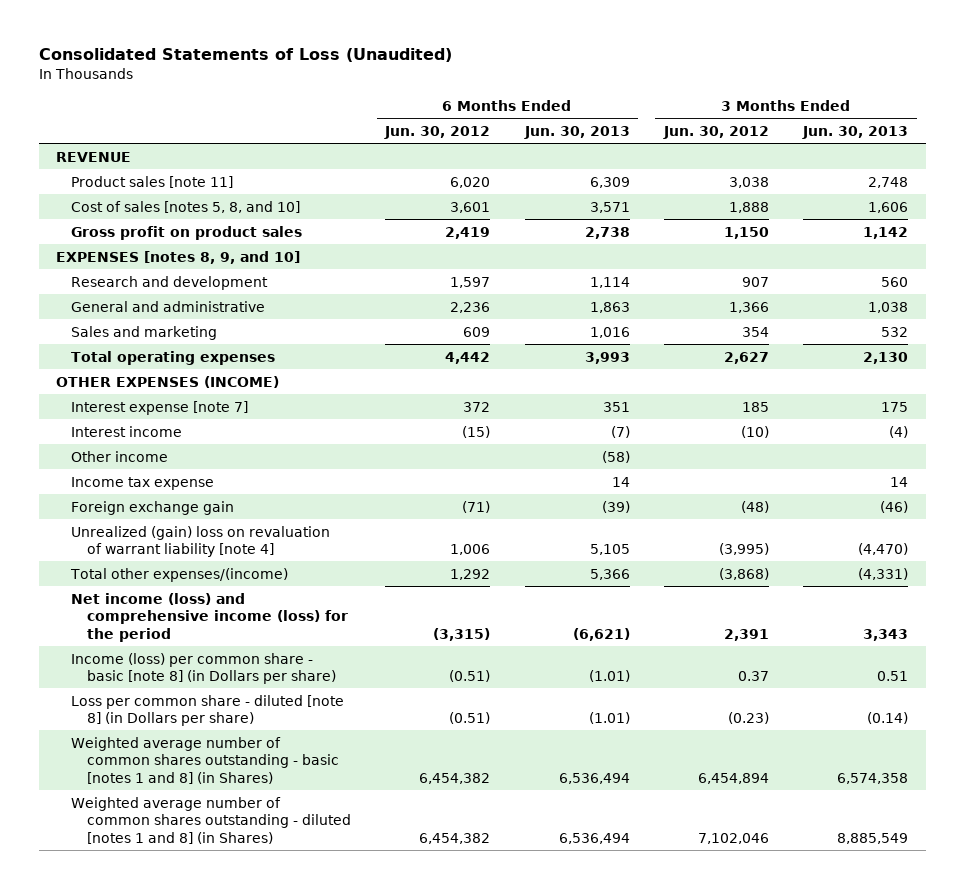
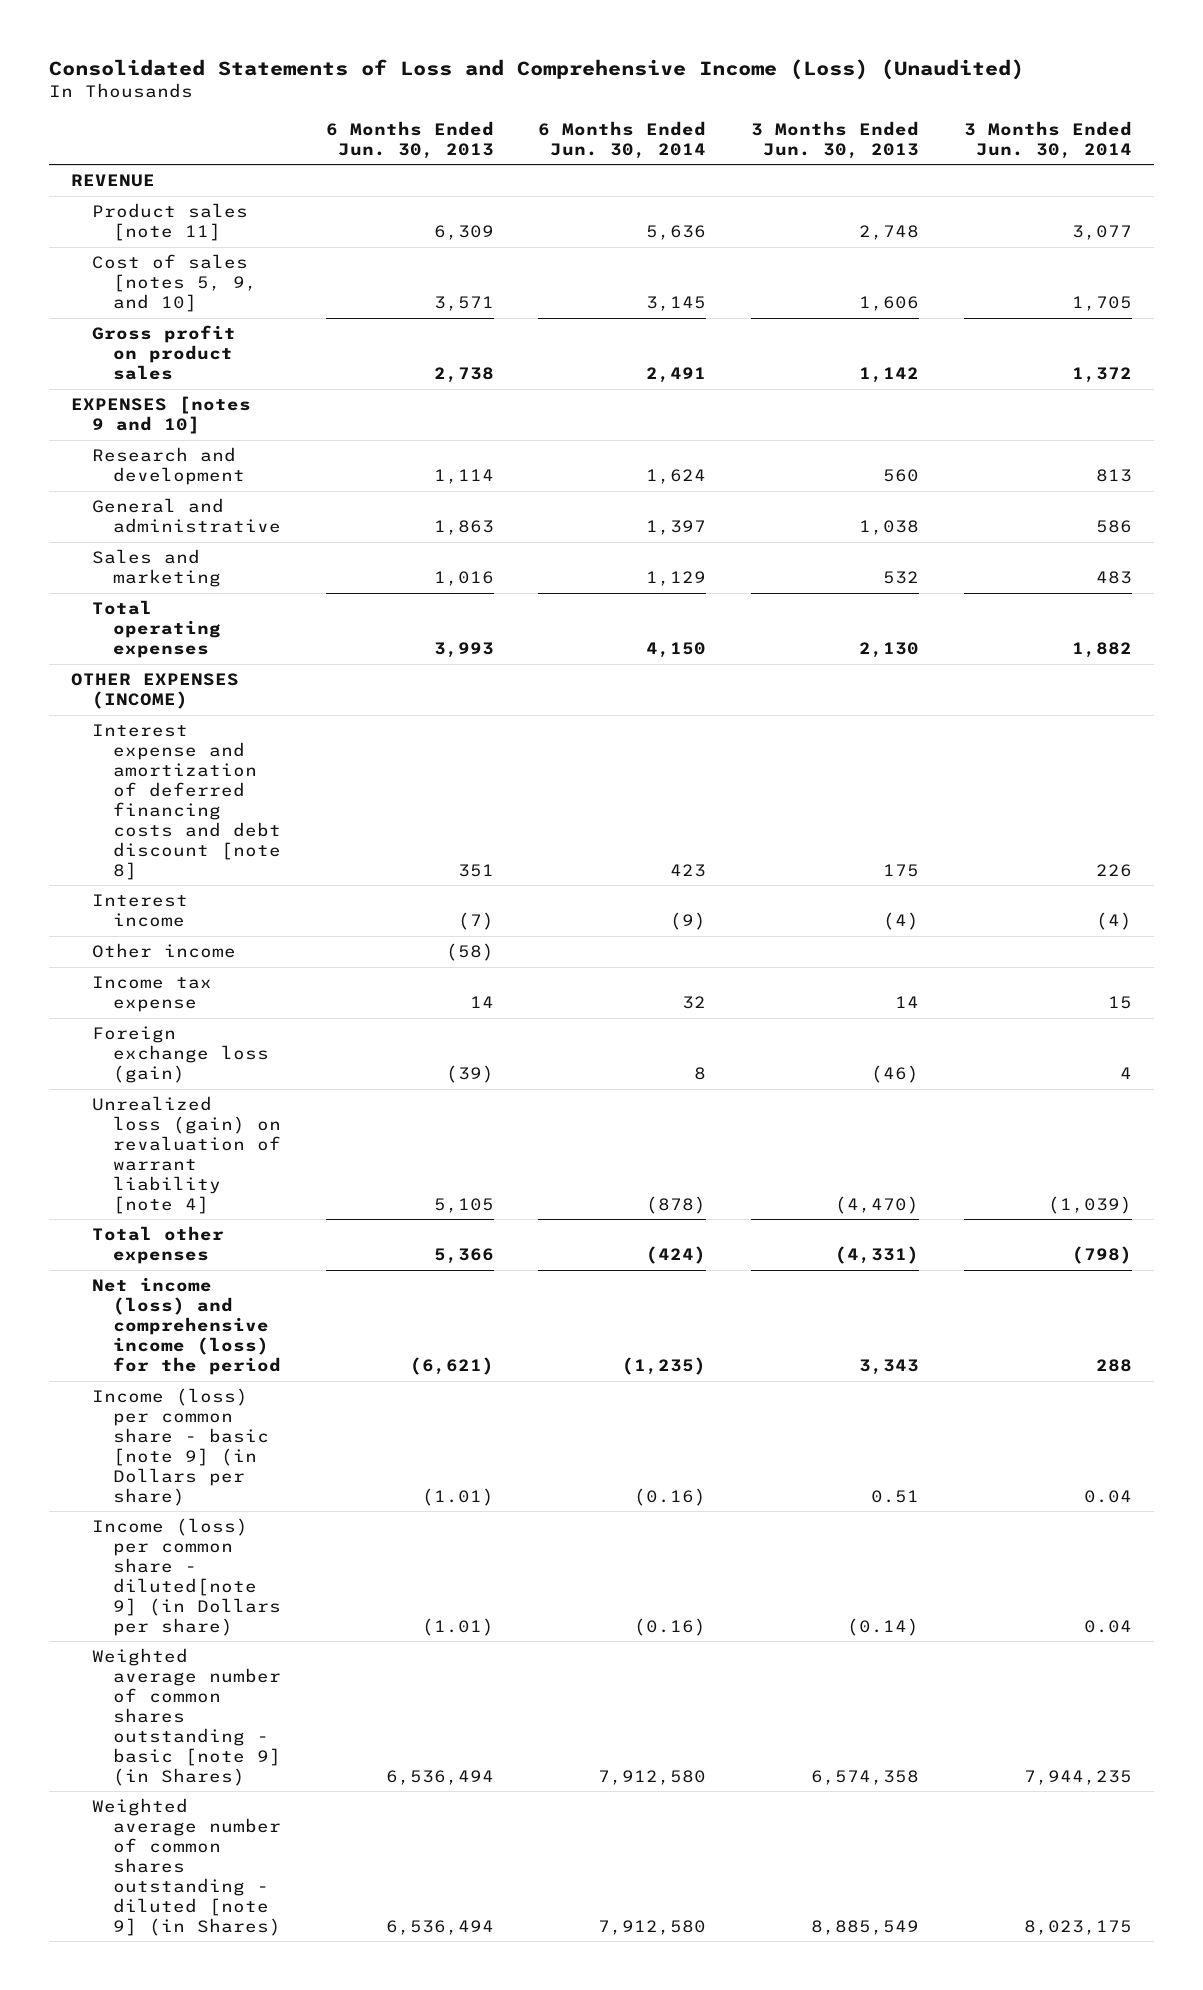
- Consolidated Statements of Loss (Unaudited)
+ Consolidated Statements of Loss and Comprehensive Income (Loss) (Unaudited)
- | 6 Months Ended Jun. 30, 2012 | 6 Months Ended Jun. 30, 2013 | 3 Months Ended Jun. 30, 2012 | 3 Months Ended Jun. 30, 2013
+ | 6 Months Ended Jun. 30, 2013 | 6 Months Ended Jun. 30, 2014 | 3 Months Ended Jun. 30, 2013 | 3 Months Ended Jun. 30, 2014
- Cost of sales [notes 5, 8, and 10] | 3,601 | 3,571 | 1,888 | 1,606
+ Cost of sales [notes 5, 9, and 10] | 3,571 | 3,145 | 1,606 | 1,705
- EXPENSES [notes 8, 9, and 10]
+ EXPENSES [notes 9 and 10]
- Interest expense [note 7] | 372 | 351 | 185 | 175
+ Interest expense and amortization of deferred financing costs and debt discount [note 8] | 351 | 423 | 175 | 226
- Foreign exchange gain | (71) | (39) | (48) | (46)
- Unrealized (gain) loss on revaluation of warrant liability [note 4] | 1,006 | 5,105 | (3,995) | (4,470)
- Total other expenses/(income) | 1,292 | 5,366 | (3,868) | (4,331)
+ Foreign exchange loss (gain) | (39) | 8 | (46) | 4
+ Unrealized loss (gain) on revaluation of warrant liability [note 4] | 5,105 | (878) | (4,470) | (1,039)
+ Total other expenses | 5,366 | (424) | (4,331) | (798)
- Income (loss) per common share - basic [note 8] (in Dollars per share) | (0.51) | (1.01) | 0.37 | 0.51
- Loss per common share - diluted [note 8] (in Dollars per share) | (0.51) | (1.01) | (0.23) | (0.14)
- Weighted average number of common shares outstanding - basic [notes 1 and 8] (in Shares) | 6,454,382 | 6,536,494 | 6,454,894 | 6,574,358
- Weighted average number of common shares outstanding - diluted [notes 1 and 8] (in Shares) | 6,454,382 | 6,536,494 | 7,102,046 | 8,885,549
+ Income (loss) per common share - basic [note 9] (in Dollars per share) | (1.01) | (0.16) | 0.51 | 0.04
+ Income (loss) per common share - diluted[note 9] (in Dollars per share) | (1.01) | (0.16) | (0.14) | 0.04
+ Weighted average number of common shares outstanding - basic [note 9] (in Shares) | 6,536,494 | 7,912,580 | 6,574,358 | 7,944,235
+ Weighted average number of common shares outstanding - diluted [note 9] (in Shares) | 6,536,494 | 7,912,580 | 8,885,549 | 8,023,175

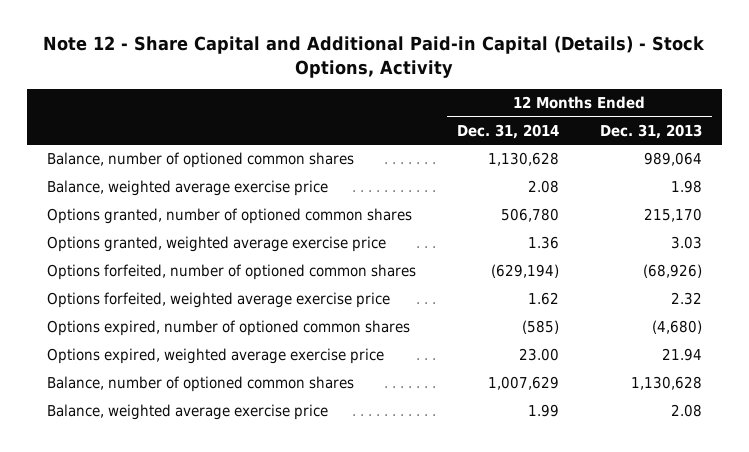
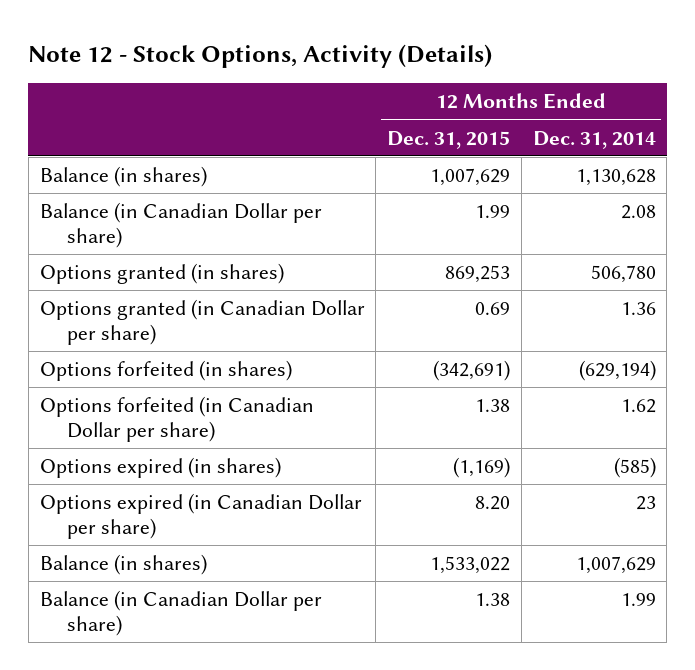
- Note 12 - Share Capital and Additional Paid-in Capital (Details) - Stock Options, Activity
+ Note 12 - Stock Options, Activity (Details)
- | 12 Months Ended Dec. 31, 2014 | 12 Months Ended Dec. 31, 2013
+ | 12 Months Ended Dec. 31, 2015 | 12 Months Ended Dec. 31, 2014
- Balance, number of optioned common shares | 1,130,628 | 989,064
- Balance, weighted average exercise price | 2.08 | 1.98
- Options granted, number of optioned common shares | 506,780 | 215,170
- Options granted, weighted average exercise price | 1.36 | 3.03
- Options forfeited, number of optioned common shares | (629,194) | (68,926)
- Options forfeited, weighted average exercise price | 1.62 | 2.32
- Options expired, number of optioned common shares | (585) | (4,680)
- Options expired, weighted average exercise price | 23.00 | 21.94
- Balance, number of optioned common shares | 1,007,629 | 1,130,628
- Balance, weighted average exercise price | 1.99 | 2.08
+ Balance (in shares) | 1,007,629 | 1,130,628
+ Balance (in Canadian Dollar per share) | 1.99 | 2.08
+ Options granted (in shares) | 869,253 | 506,780
+ Options granted (in Canadian Dollar per share) | 0.69 | 1.36
+ Options forfeited (in shares) | (342,691) | (629,194)
+ Options forfeited (in Canadian Dollar per share) | 1.38 | 1.62
+ Options expired (in shares) | (1,169) | (585)
+ Options expired (in Canadian Dollar per share) | 8.20 | 23
+ Balance (in shares) | 1,533,022 | 1,007,629
+ Balance (in Canadian Dollar per share) | 1.38 | 1.99

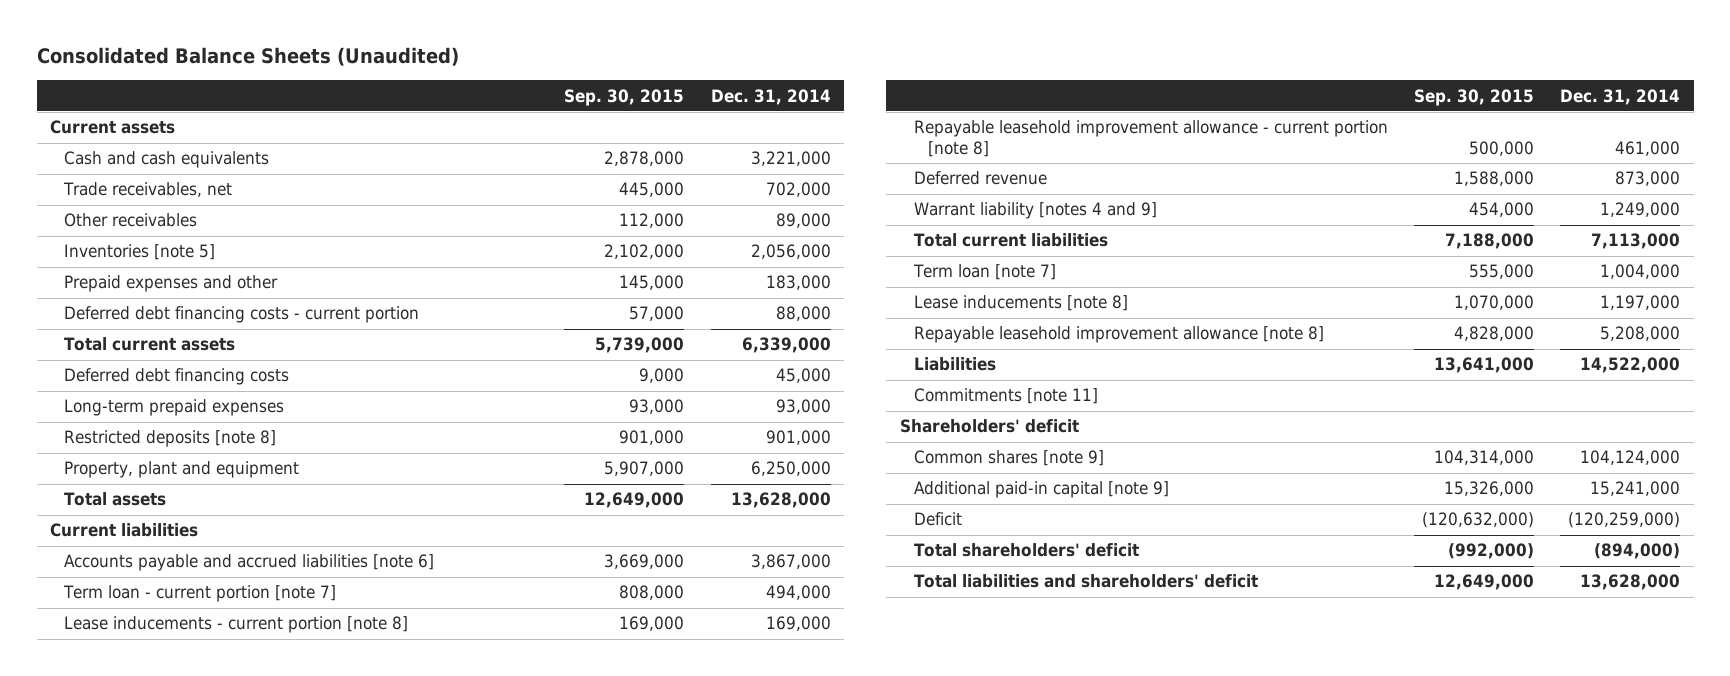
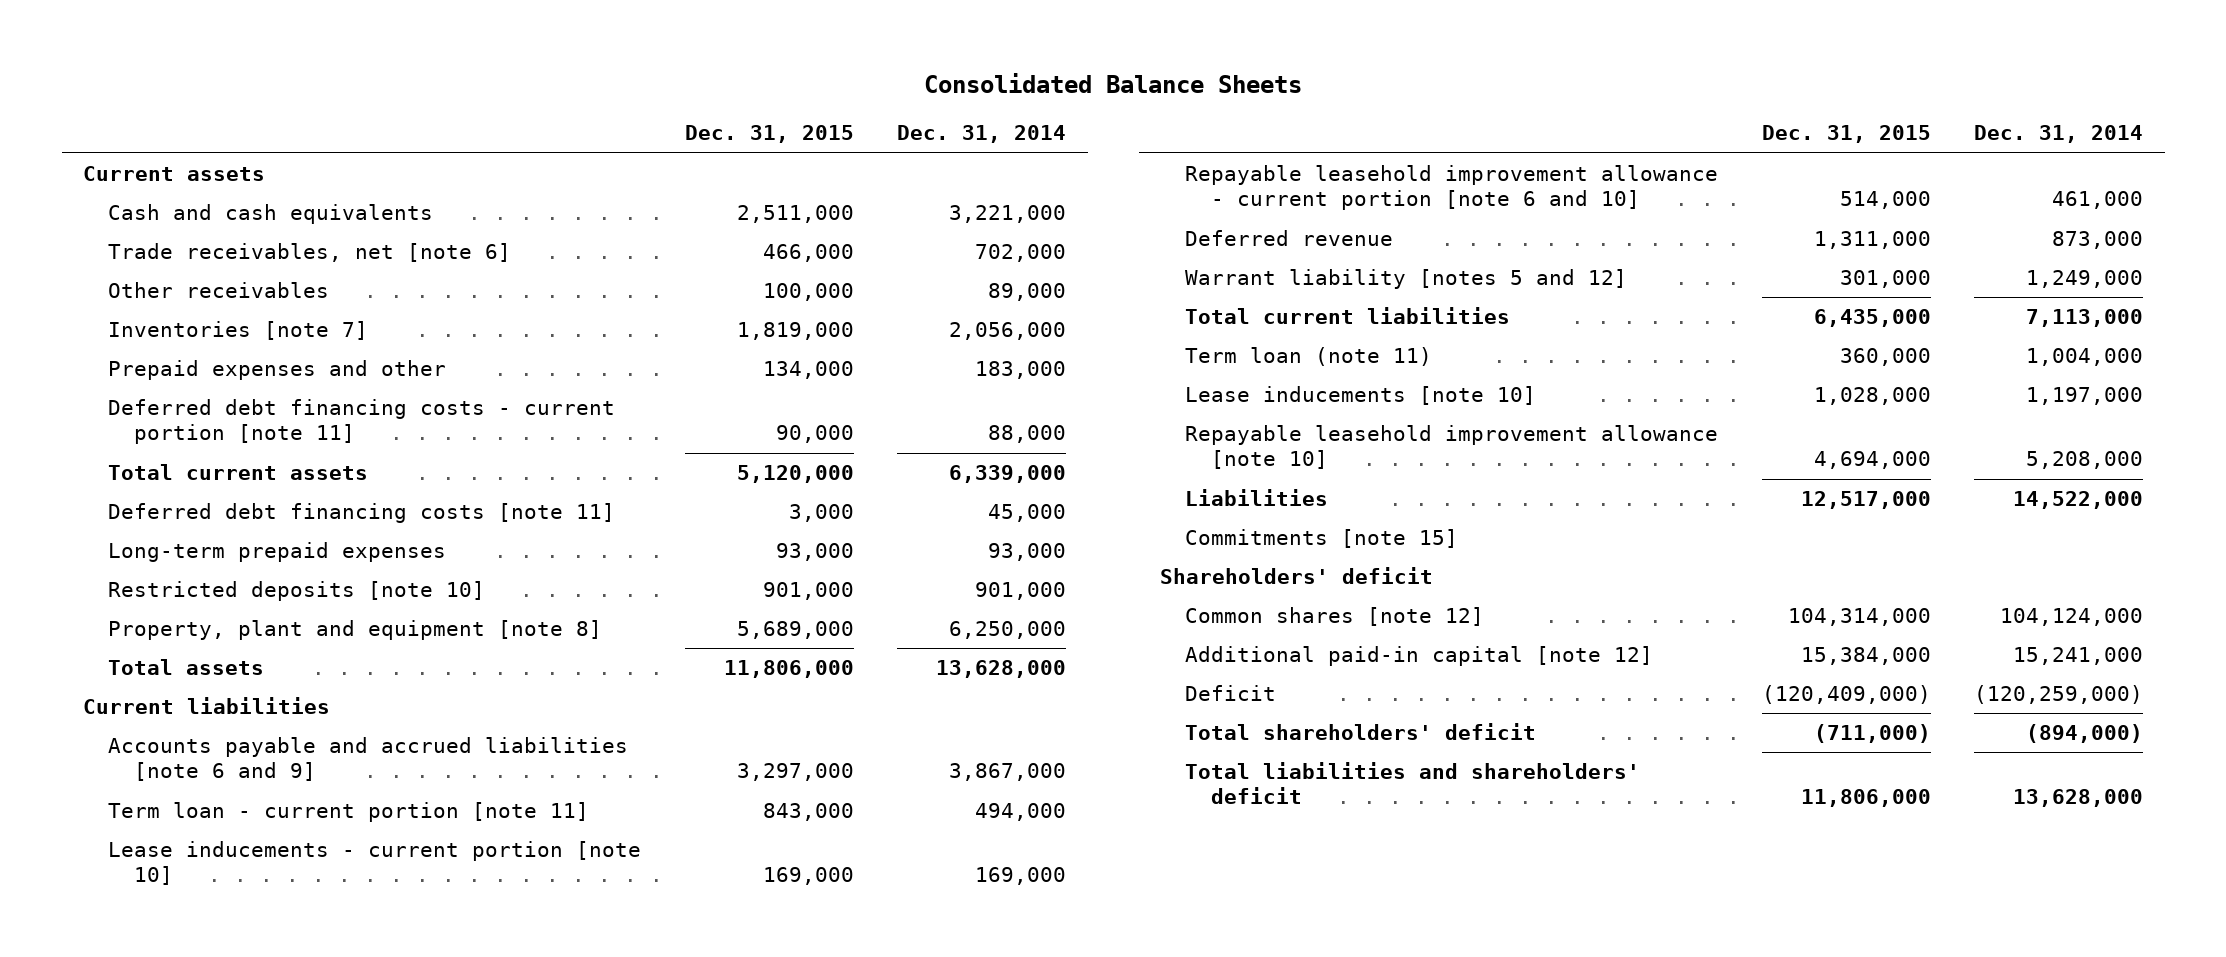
- Consolidated Balance Sheets (Unaudited)
+ Consolidated Balance Sheets
- | Sep. 30, 2015 | Dec. 31, 2014
+ | Dec. 31, 2015 | Dec. 31, 2014
- Trade receivables, net | 445,000 | 702,000
+ Trade receivables, net [note 6] | 466,000 | 702,000
- Inventories [note 5] | 2,102,000 | 2,056,000
+ Inventories [note 7] | 1,819,000 | 2,056,000
- Deferred debt financing costs - current portion | 57,000 | 88,000
+ Deferred debt financing costs - current portion [note 11] | 90,000 | 88,000
- Deferred debt financing costs | 9,000 | 45,000
+ Deferred debt financing costs [note 11] | 3,000 | 45,000
- Restricted deposits [note 8] | 901,000 | 901,000
- Property, plant and equipment | 5,907,000 | 6,250,000
+ Restricted deposits [note 10] | 901,000 | 901,000
+ Property, plant and equipment [note 8] | 5,689,000 | 6,250,000
- Accounts payable and accrued liabilities [note 6] | 3,669,000 | 3,867,000
- Term loan - current portion [note 7] | 808,000 | 494,000
- Lease inducements - current portion [note 8] | 169,000 | 169,000
- Repayable leasehold improvement allowance - current portion [note 8] | 500,000 | 461,000
+ Accounts payable and accrued liabilities [note 6 and 9] | 3,297,000 | 3,867,000
+ Term loan - current portion [note 11] | 843,000 | 494,000
+ Lease inducements - current portion [note 10] | 169,000 | 169,000
+ Repayable leasehold improvement allowance - current portion [note 6 and 10] | 514,000 | 461,000
- Warrant liability [notes 4 and 9] | 454,000 | 1,249,000
+ Warrant liability [notes 5 and 12] | 301,000 | 1,249,000
- Term loan [note 7] | 555,000 | 1,004,000
- Lease inducements [note 8] | 1,070,000 | 1,197,000
- Repayable leasehold improvement allowance [note 8] | 4,828,000 | 5,208,000
+ Term loan (note 11) | 360,000 | 1,004,000
+ Lease inducements [note 10] | 1,028,000 | 1,197,000
+ Repayable leasehold improvement allowance [note 10] | 4,694,000 | 5,208,000
- Commitments [note 11]
+ Commitments [note 15]
- Common shares [note 9] | 104,314,000 | 104,124,000
- Additional paid-in capital [note 9] | 15,326,000 | 15,241,000
+ Common shares [note 12] | 104,314,000 | 104,124,000
+ Additional paid-in capital [note 12] | 15,384,000 | 15,241,000

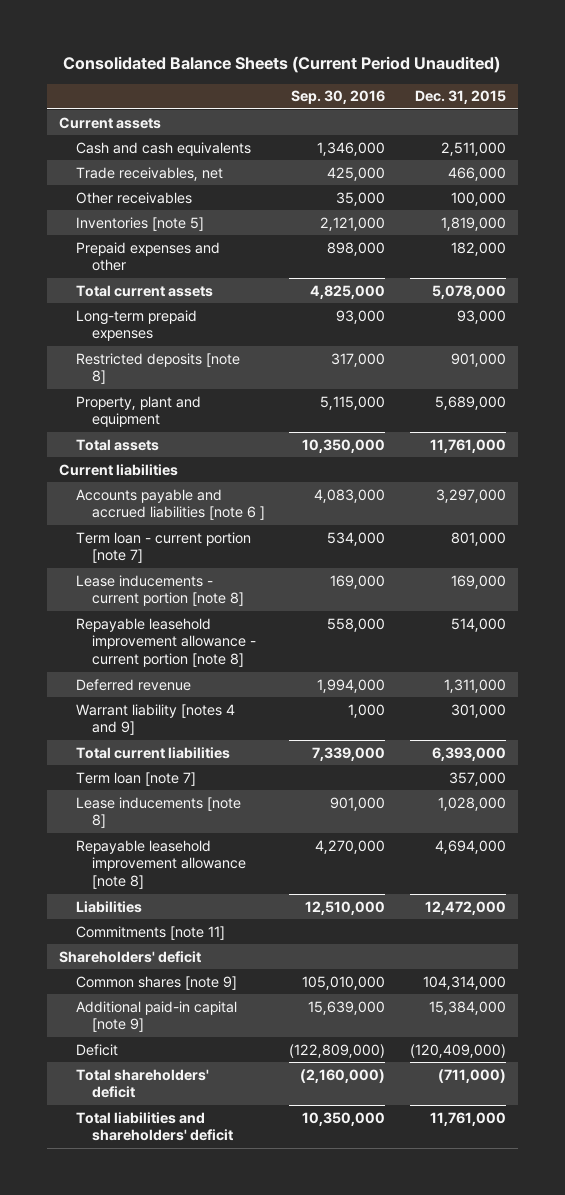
- Consolidated Balance Sheets
+ Consolidated Balance Sheets (Current Period Unaudited)
- | Dec. 31, 2015 | Dec. 31, 2014
+ | Sep. 30, 2016 | Dec. 31, 2015
- Trade receivables, net [note 6] | 466,000 | 702,000
+ Trade receivables, net | 425,000 | 466,000
- Inventories [note 7] | 1,819,000 | 2,056,000
- Prepaid expenses and other | 134,000 | 183,000
- Deferred debt financing costs - current portion [note 11] | 90,000 | 88,000
- Total current assets | 5,120,000 | 6,339,000
- Deferred debt financing costs [note 11] | 3,000 | 45,000
+ Inventories [note 5] | 2,121,000 | 1,819,000
+ Prepaid expenses and other | 898,000 | 182,000
+ Total current assets | 4,825,000 | 5,078,000
- Restricted deposits [note 10] | 901,000 | 901,000
- Property, plant and equipment [note 8] | 5,689,000 | 6,250,000
- Total assets | 11,806,000 | 13,628,000
+ Restricted deposits [note 8] | 317,000 | 901,000
+ Property, plant and equipment | 5,115,000 | 5,689,000
+ Total assets | 10,350,000 | 11,761,000
- Accounts payable and accrued liabilities [note 6 and 9] | 3,297,000 | 3,867,000
- Term loan - current portion [note 11] | 843,000 | 494,000
- Lease inducements - current portion [note 10] | 169,000 | 169,000
- Repayable leasehold improvement allowance - current portion [note 6 and 10] | 514,000 | 461,000
+ Accounts payable and accrued liabilities [note 6 ] | 4,083,000 | 3,297,000
+ Term loan - current portion [note 7] | 534,000 | 801,000
+ Lease inducements - current portion [note 8] | 169,000 | 169,000
+ Repayable leasehold improvement allowance - current portion [note 8] | 558,000 | 514,000
- Warrant liability [notes 5 and 12] | 301,000 | 1,249,000
- Total current liabilities | 6,435,000 | 7,113,000
- Term loan (note 11) | 360,000 | 1,004,000
- Lease inducements [note 10] | 1,028,000 | 1,197,000
- Repayable leasehold improvement allowance [note 10] | 4,694,000 | 5,208,000
- Liabilities | 12,517,000 | 14,522,000
- Commitments [note 15]
+ Warrant liability [notes 4 and 9] | 1,000 | 301,000
+ Total current liabilities | 7,339,000 | 6,393,000
+ Term loan [note 7] | | 357,000
+ Lease inducements [note 8] | 901,000 | 1,028,000
+ Repayable leasehold improvement allowance [note 8] | 4,270,000 | 4,694,000
+ Liabilities | 12,510,000 | 12,472,000
+ Commitments [note 11]
- Common shares [note 12] | 104,314,000 | 104,124,000
- Additional paid-in capital [note 12] | 15,384,000 | 15,241,000
+ Common shares [note 9] | 105,010,000 | 104,314,000
+ Additional paid-in capital [note 9] | 15,639,000 | 15,384,000
- Total liabilities and shareholders' deficit | 11,806,000 | 13,628,000
+ Total liabilities and shareholders' deficit | 10,350,000 | 11,761,000

